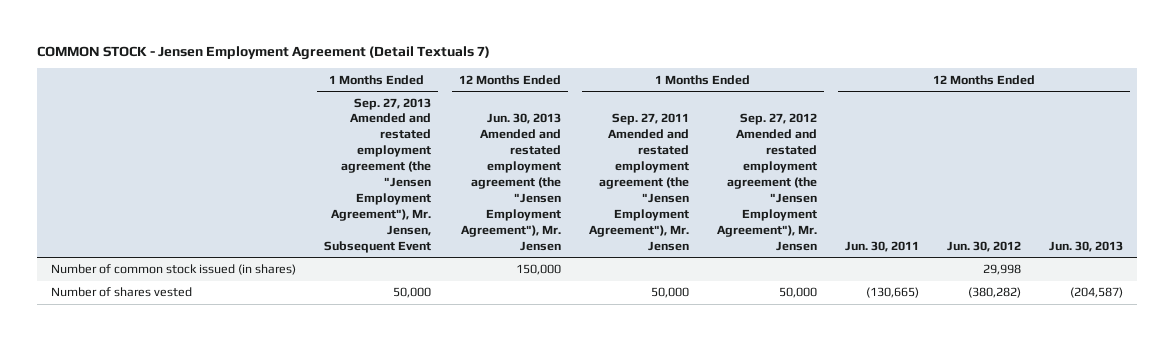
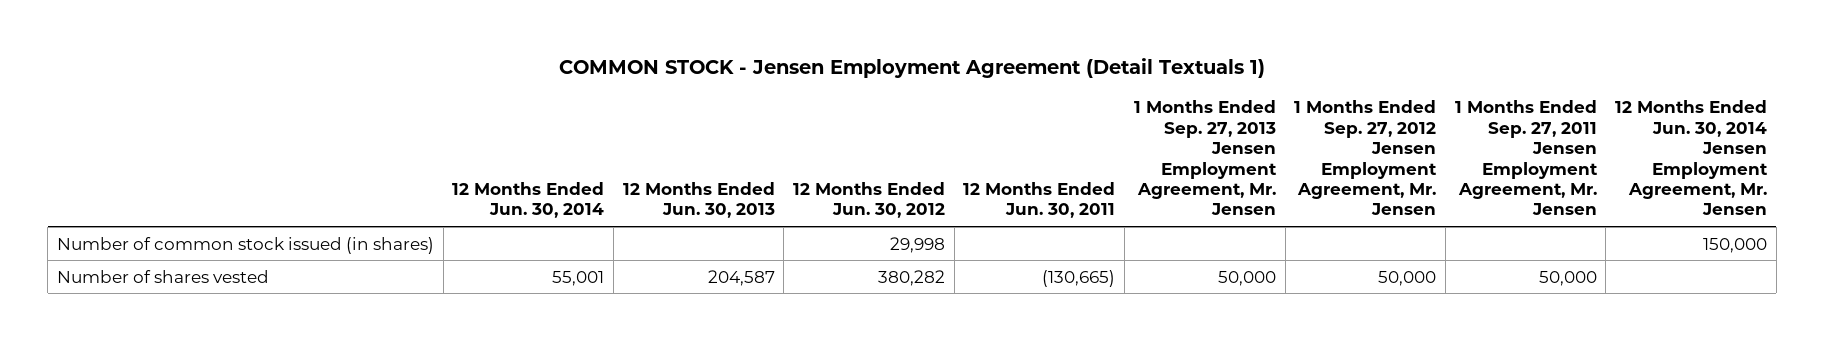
- COMMON STOCK - Jensen Employment Agreement (Detail Textuals 7)
+ COMMON STOCK - Jensen Employment Agreement (Detail Textuals 1)
- | 1 Months Ended Sep. 27, 2013 Amended and restated employment agreement (the "Jensen Employment Agreement"), Mr. Jensen, Subsequent Event | 12 Months Ended Jun. 30, 2013 Amended and restated employment agreement (the "Jensen Employment Agreement"), Mr. Jensen | 1 Months Ended Sep. 27, 2011 Amended and restated employment agreement (the "Jensen Employment Agreement"), Mr. Jensen | 1 Months Ended Sep. 27, 2012 Amended and restated employment agreement (the "Jensen Employment Agreement"), Mr. Jensen | 12 Months Ended Jun. 30, 2011 | 12 Months Ended Jun. 30, 2012 | 12 Months Ended Jun. 30, 2013
+ | 12 Months Ended Jun. 30, 2014 | 12 Months Ended Jun. 30, 2013 | 12 Months Ended Jun. 30, 2012 | 12 Months Ended Jun. 30, 2011 | 1 Months Ended Sep. 27, 2013 Jensen Employment Agreement, Mr. Jensen | 1 Months Ended Sep. 27, 2012 Jensen Employment Agreement, Mr. Jensen | 1 Months Ended Sep. 27, 2011 Jensen Employment Agreement, Mr. Jensen | 12 Months Ended Jun. 30, 2014 Jensen Employment Agreement, Mr. Jensen
- Number of shares vested | 50,000 | | 50,000 | 50,000 | (130,665) | (380,282) | (204,587)
+ Number of shares vested | 55,001 | 204,587 | 380,282 | (130,665) | 50,000 | 50,000 | 50,000 |

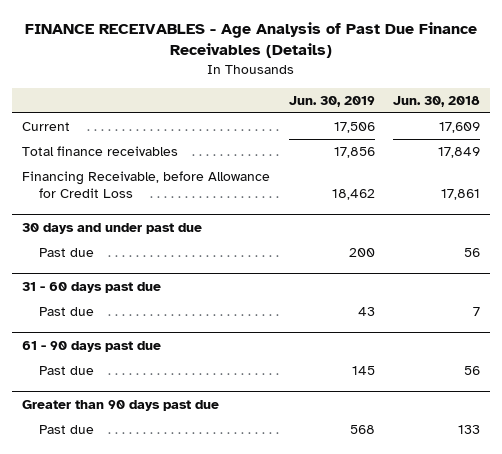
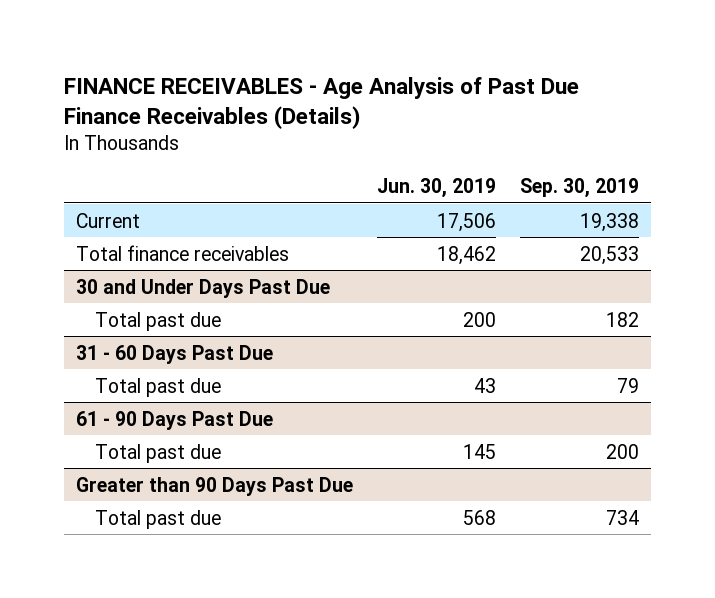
- | Jun. 30, 2019 | Jun. 30, 2018
+ | Jun. 30, 2019 | Sep. 30, 2019
- Total finance receivables | 17,856 | 17,849
- Financing Receivable, before Allowance for Credit Loss | 18,462 | 17,861
- 30 days and under past due
- Past due | 200 | 56
- 31 - 60 days past due
- Past due | 43 | 7
- 61 - 90 days past due
- Past due | 145 | 56
- Greater than 90 days past due
- Past due | 568 | 133
+ Total finance receivables | 18,462 | 20,533
+ 30 and Under Days Past Due
+ Total past due | 200 | 182
+ 31 - 60 Days Past Due
+ Total past due | 43 | 79
+ 61 - 90 Days Past Due
+ Total past due | 145 | 200
+ Greater than 90 Days Past Due
+ Total past due | 568 | 734

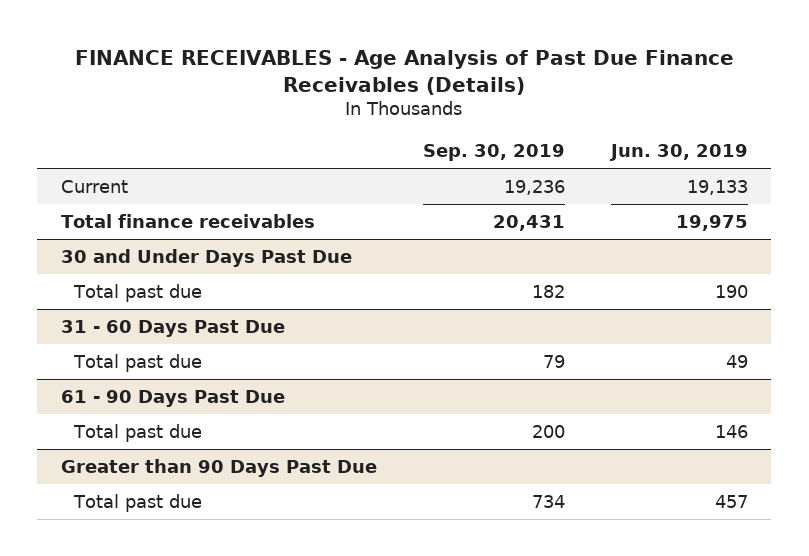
- | Jun. 30, 2019 | Sep. 30, 2019
+ | Sep. 30, 2019 | Jun. 30, 2019
- Current | 17,506 | 19,338
- Total finance receivables | 18,462 | 20,533
+ Current | 19,236 | 19,133
+ Total finance receivables | 20,431 | 19,975
@ 30 and Under Days Past Due
- Total past due | 200 | 182
+ Total past due | 182 | 190
@ 31 - 60 Days Past Due
- Total past due | 43 | 79
+ Total past due | 79 | 49
@ 61 - 90 Days Past Due
- Total past due | 145 | 200
+ Total past due | 200 | 146
@ Greater than 90 Days Past Due
- Total past due | 568 | 734
+ Total past due | 734 | 457

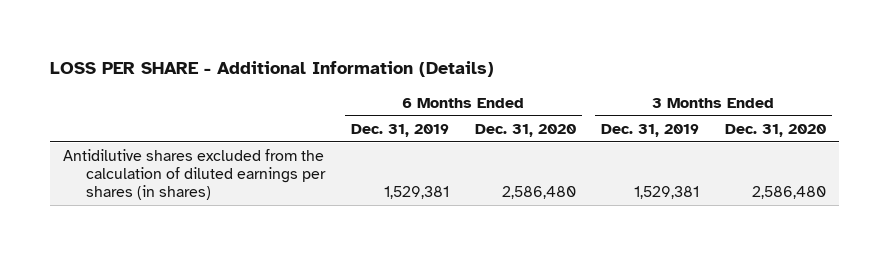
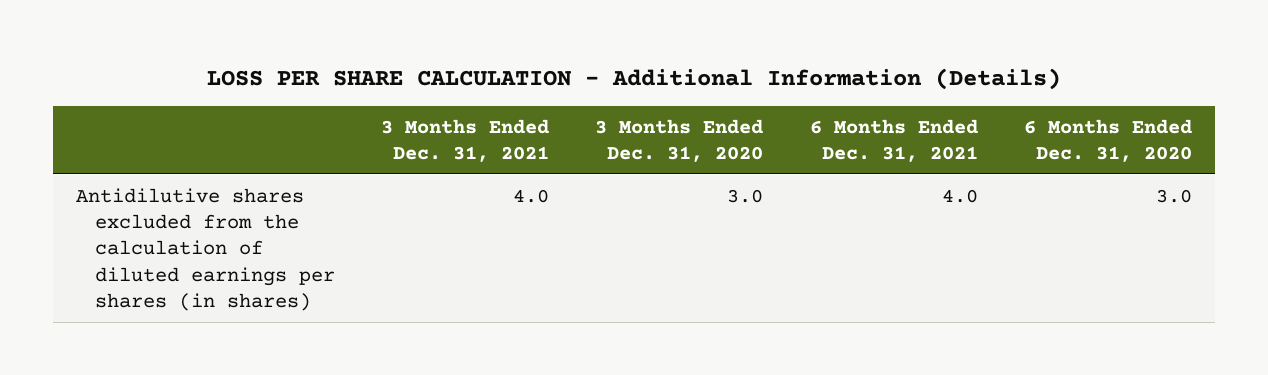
- LOSS PER SHARE - Additional Information (Details)
+ LOSS PER SHARE CALCULATION - Additional Information (Details)
- | 6 Months Ended Dec. 31, 2019 | 6 Months Ended Dec. 31, 2020 | 3 Months Ended Dec. 31, 2019 | 3 Months Ended Dec. 31, 2020
+ | 3 Months Ended Dec. 31, 2021 | 3 Months Ended Dec. 31, 2020 | 6 Months Ended Dec. 31, 2021 | 6 Months Ended Dec. 31, 2020
- Antidilutive shares excluded from the calculation of diluted earnings per shares (in shares) | 1,529,381 | 2,586,480 | 1,529,381 | 2,586,480
+ Antidilutive shares excluded from the calculation of diluted earnings per shares (in shares) | 4.0 | 3.0 | 4.0 | 3.0

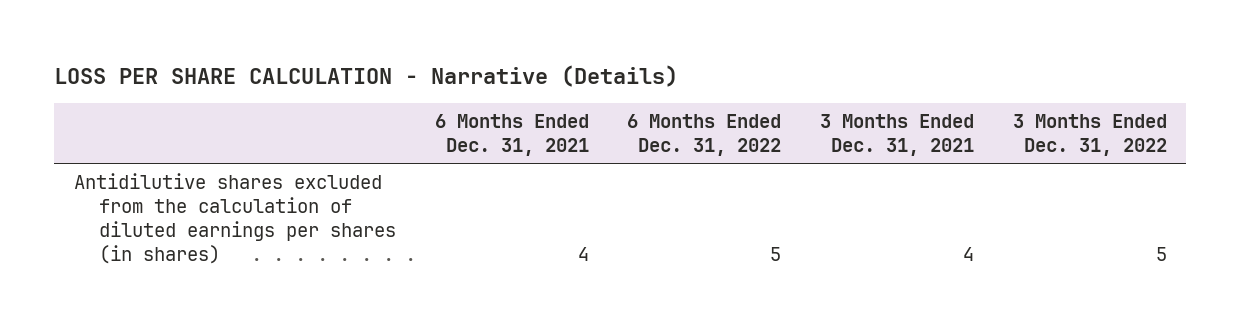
- LOSS PER SHARE CALCULATION - Additional Information (Details)
+ LOSS PER SHARE CALCULATION - Narrative (Details)
- | 3 Months Ended Dec. 31, 2021 | 3 Months Ended Dec. 31, 2020 | 6 Months Ended Dec. 31, 2021 | 6 Months Ended Dec. 31, 2020
+ | 6 Months Ended Dec. 31, 2021 | 6 Months Ended Dec. 31, 2022 | 3 Months Ended Dec. 31, 2021 | 3 Months Ended Dec. 31, 2022
- Antidilutive shares excluded from the calculation of diluted earnings per shares (in shares) | 4.0 | 3.0 | 4.0 | 3.0
+ Antidilutive shares excluded from the calculation of diluted earnings per shares (in shares) | 4 | 5 | 4 | 5

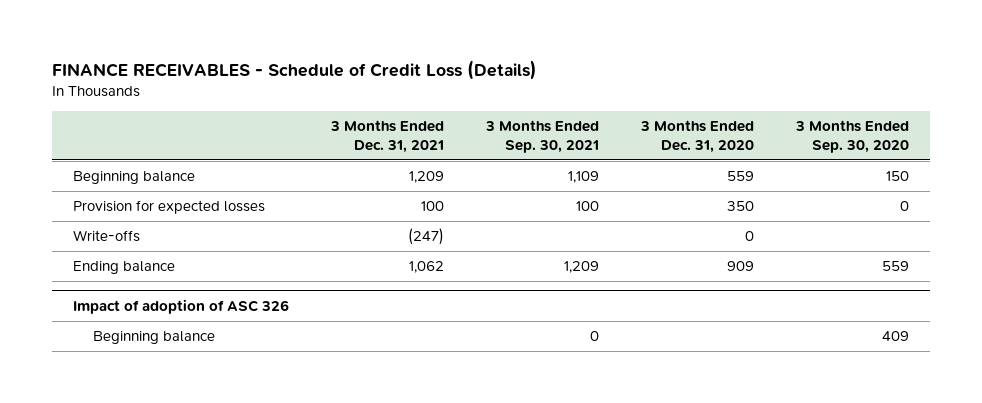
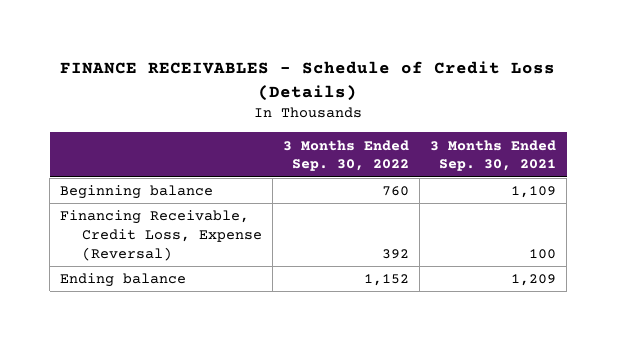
- | 3 Months Ended Dec. 31, 2021 | 3 Months Ended Sep. 30, 2021 | 3 Months Ended Dec. 31, 2020 | 3 Months Ended Sep. 30, 2020
+ | 3 Months Ended Sep. 30, 2022 | 3 Months Ended Sep. 30, 2021
- Provision for expected losses | 100 | 100 | 350 | 0
- Write-offs | (247) | | 0 |
+ Financing Receivable, Credit Loss, Expense (Reversal) | 392 | 100
- Impact of adoption of ASC 326
- Beginning balance | | 0 | | 409

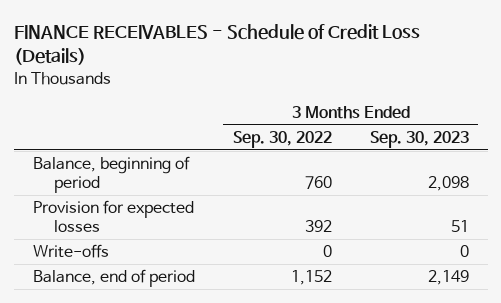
- | 3 Months Ended Sep. 30, 2022 | 3 Months Ended Sep. 30, 2021
+ | 3 Months Ended Sep. 30, 2022 | 3 Months Ended Sep. 30, 2023
- Beginning balance | 760 | 1,109
- Financing Receivable, Credit Loss, Expense (Reversal) | 392 | 100
- Ending balance | 1,152 | 1,209
+ Balance, beginning of period | 760 | 2,098
+ Provision for expected losses | 392 | 51
+ Write-offs | 0 | 0
+ Balance, end of period | 1,152 | 2,149

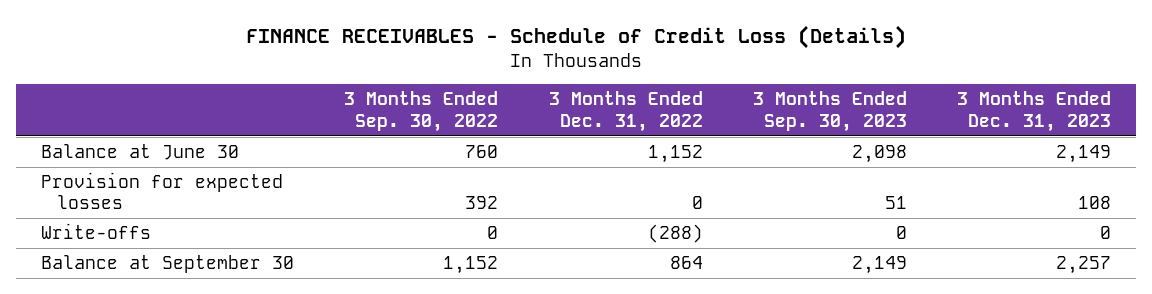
- | 3 Months Ended Sep. 30, 2022 | 3 Months Ended Sep. 30, 2023
+ | 3 Months Ended Sep. 30, 2022 | 3 Months Ended Dec. 31, 2022 | 3 Months Ended Sep. 30, 2023 | 3 Months Ended Dec. 31, 2023
- Balance, beginning of period | 760 | 2,098
+ Balance at June 30 | 760 | 1,152 | 2,098 | 2,149
- Balance, end of period | 1,152 | 2,149
+ Balance at September 30 | 1,152 | 864 | 2,149 | 2,257

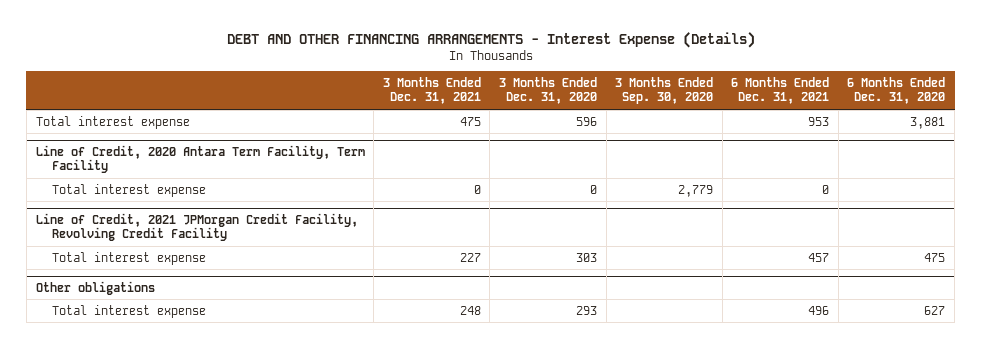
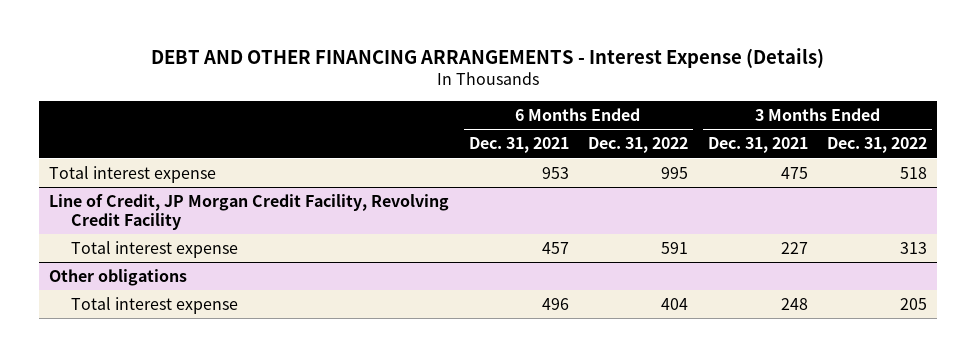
- | 3 Months Ended Dec. 31, 2021 | 3 Months Ended Dec. 31, 2020 | 3 Months Ended Sep. 30, 2020 | 6 Months Ended Dec. 31, 2021 | 6 Months Ended Dec. 31, 2020
+ | 6 Months Ended Dec. 31, 2021 | 6 Months Ended Dec. 31, 2022 | 3 Months Ended Dec. 31, 2021 | 3 Months Ended Dec. 31, 2022
- Line of Credit, 2020 Antara Term Facility, Term Facility
- Total interest expense | 0 | 0 | 2,779 | 0 |
- Line of Credit, 2021 JPMorgan Credit Facility, Revolving Credit Facility
+ Line of Credit, JP Morgan Credit Facility, Revolving Credit Facility

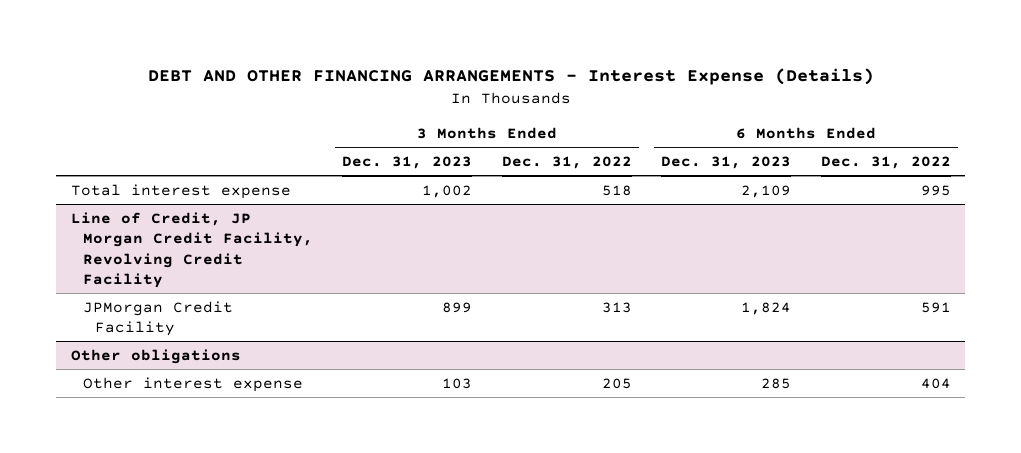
- | 6 Months Ended Dec. 31, 2021 | 6 Months Ended Dec. 31, 2022 | 3 Months Ended Dec. 31, 2021 | 3 Months Ended Dec. 31, 2022
+ | 3 Months Ended Dec. 31, 2023 | 3 Months Ended Dec. 31, 2022 | 6 Months Ended Dec. 31, 2023 | 6 Months Ended Dec. 31, 2022
@ Line of Credit, JP Morgan Credit Facility, Revolving Credit Facility
- Total interest expense | 457 | 591 | 227 | 313
+ JPMorgan Credit Facility | 899 | 313 | 1,824 | 591
@ Other obligations
- Total interest expense | 496 | 404 | 248 | 205
+ Other interest expense | 103 | 205 | 285 | 404

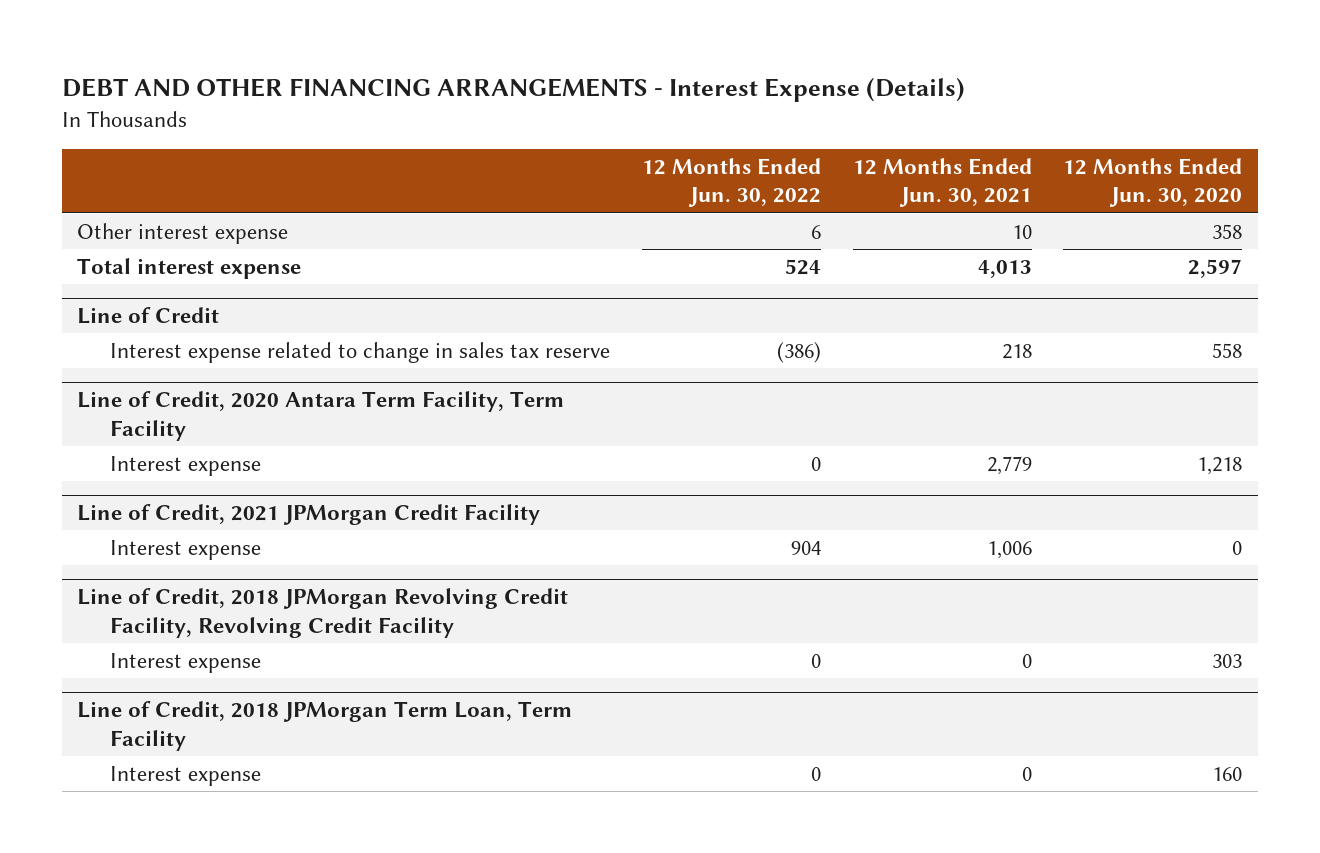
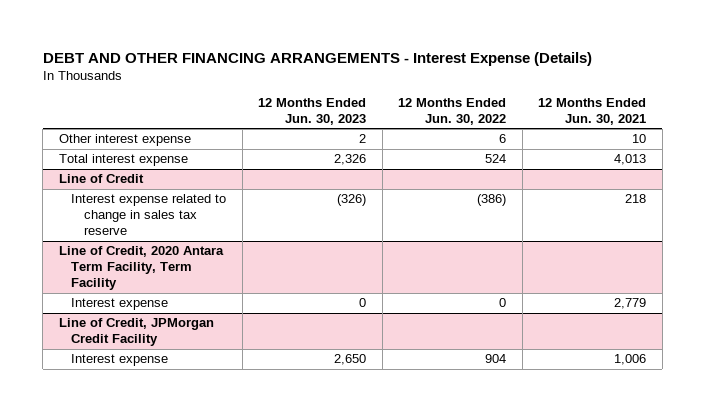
- | 12 Months Ended Jun. 30, 2022 | 12 Months Ended Jun. 30, 2021 | 12 Months Ended Jun. 30, 2020
+ | 12 Months Ended Jun. 30, 2023 | 12 Months Ended Jun. 30, 2022 | 12 Months Ended Jun. 30, 2021
- Line of Credit, 2021 JPMorgan Credit Facility
+ Line of Credit, JPMorgan Credit Facility
- Line of Credit, 2018 JPMorgan Revolving Credit Facility, Revolving Credit Facility
- Interest expense | 0 | 0 | 303
- Line of Credit, 2018 JPMorgan Term Loan, Term Facility
- Interest expense | 0 | 0 | 160

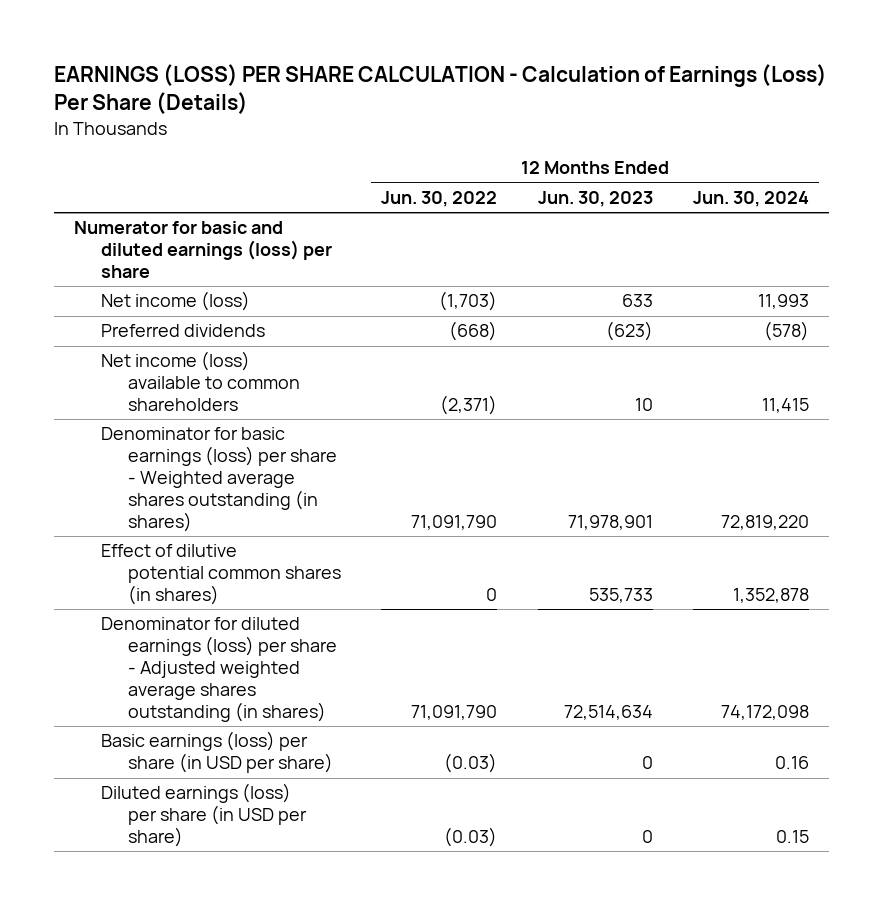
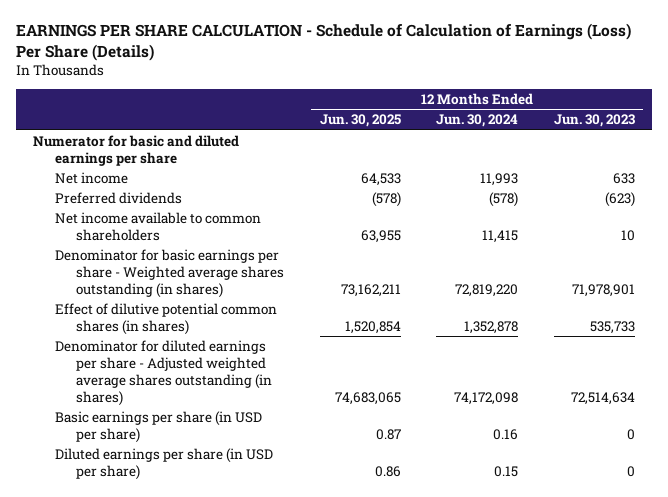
- EARNINGS (LOSS) PER SHARE CALCULATION - Calculation of Earnings (Loss) Per Share (Details)
+ EARNINGS PER SHARE CALCULATION - Schedule of Calculation of Earnings (Loss) Per Share (Details)
- | 12 Months Ended Jun. 30, 2022 | 12 Months Ended Jun. 30, 2023 | 12 Months Ended Jun. 30, 2024
+ | 12 Months Ended Jun. 30, 2025 | 12 Months Ended Jun. 30, 2024 | 12 Months Ended Jun. 30, 2023
- Numerator for basic and diluted earnings (loss) per share
- Net income (loss) | (1,703) | 633 | 11,993
+ Numerator for basic and diluted earnings per share
+ Net income | 64,533 | 11,993 | 633
- Net income (loss) available to common shareholders | (2,371) | 10 | 11,415
- Denominator for basic earnings (loss) per share - Weighted average shares outstanding (in shares) | 71,091,790 | 71,978,901 | 72,819,220
+ Net income available to common shareholders | 63,955 | 11,415 | 10
+ Denominator for basic earnings per share - Weighted average shares outstanding (in shares) | 73,162,211 | 72,819,220 | 71,978,901
- Denominator for diluted earnings (loss) per share - Adjusted weighted average shares outstanding (in shares) | 71,091,790 | 72,514,634 | 74,172,098
- Basic earnings (loss) per share (in USD per share) | (0.03) | 0 | 0.16
- Diluted earnings (loss) per share (in USD per share) | (0.03) | 0 | 0.15
+ Denominator for diluted earnings per share - Adjusted weighted average shares outstanding (in shares) | 74,683,065 | 74,172,098 | 72,514,634
+ Basic earnings per share (in USD per share) | 0.87 | 0.16 | 0
+ Diluted earnings per share (in USD per share) | 0.86 | 0.15 | 0

